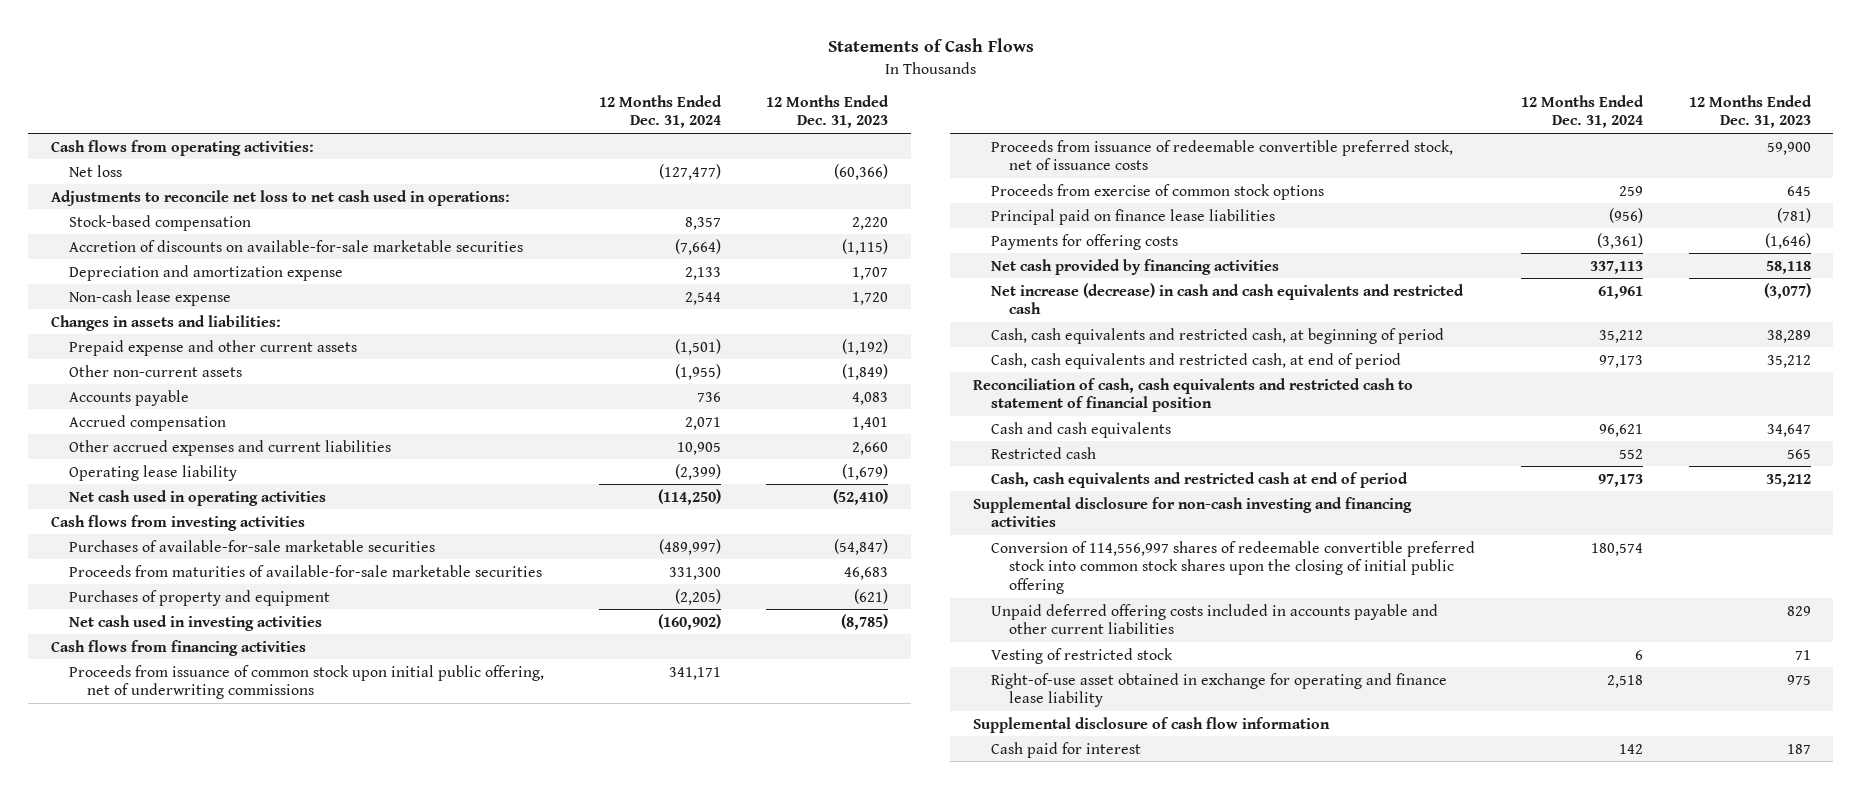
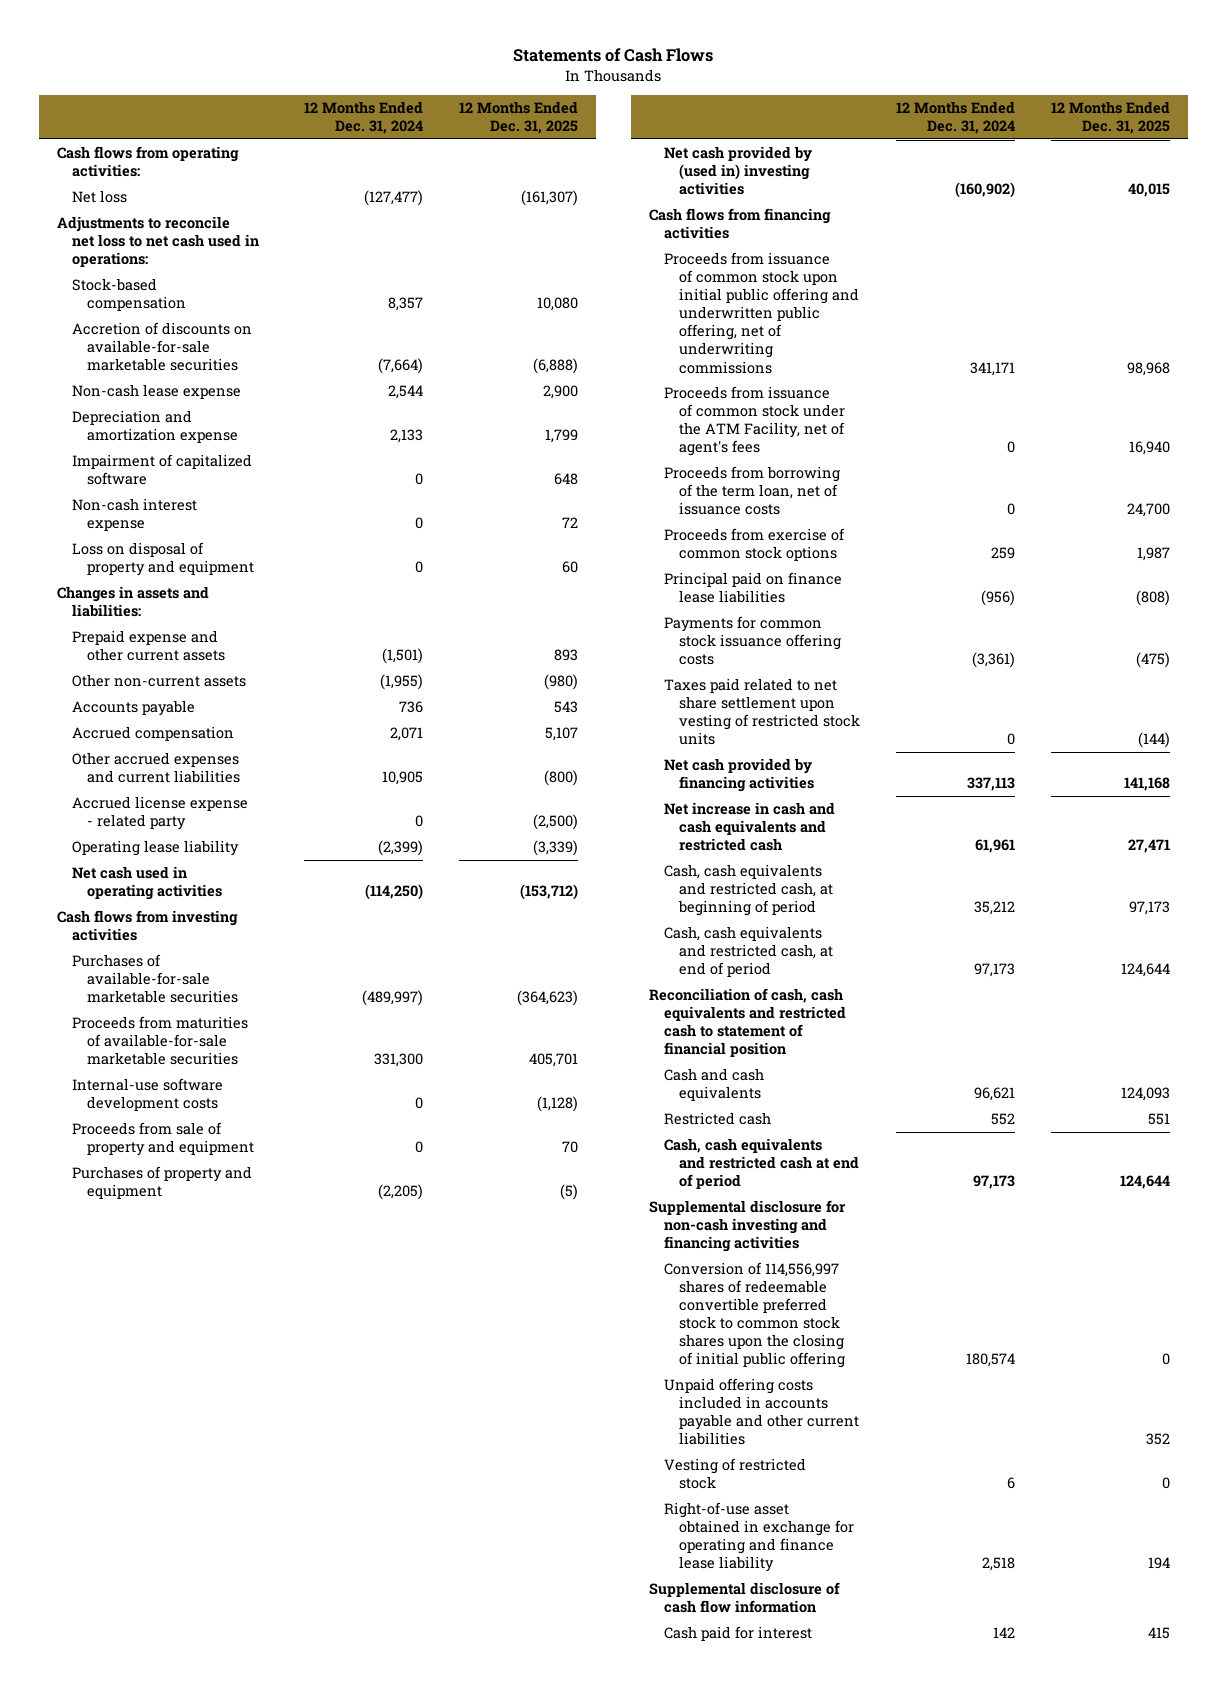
- | 12 Months Ended Dec. 31, 2024 | 12 Months Ended Dec. 31, 2023
+ | 12 Months Ended Dec. 31, 2024 | 12 Months Ended Dec. 31, 2025
moved down: Depreciation and amortization expense | 2,133 | 1,799
+ Impairment of capitalized software | 0 | 648
+ Non-cash interest expense | 0 | 72
+ Loss on disposal of property and equipment | 0 | 60
+ Accrued license expense - related party | 0 | (2,500)
+ Internal-use software development costs | 0 | (1,128)
+ Proceeds from sale of property and equipment | 0 | 70
- Net cash used in investing activities | (160,902) | (8,785)
+ Net cash provided by (used in) investing activities | (160,902) | 40,015
- Proceeds from issuance of common stock upon initial public offering, net of underwriting commissions | 341,171 |
- Proceeds from issuance of redeemable convertible preferred stock, net of issuance costs | | 59,900
+ Proceeds from issuance of common stock upon initial public offering and underwritten public offering, net of underwriting commissions | 341,171 | 98,968
+ Proceeds from issuance of common stock under the ATM Facility, net of agent's fees | 0 | 16,940
+ Proceeds from borrowing of the term loan, net of issuance costs | 0 | 24,700
- Payments for offering costs | (3,361) | (1,646)
+ Payments for common stock issuance offering costs | (3,361) | (475)
+ Taxes paid related to net share settlement upon vesting of restricted stock units | 0 | (144)
- Net increase (decrease) in cash and cash equivalents and restricted cash | 61,961 | (3,077)
+ Net increase in cash and cash equivalents and restricted cash | 61,961 | 27,471
- Conversion of 114,556,997 shares of redeemable convertible preferred stock into common stock shares upon the closing of initial public offering | 180,574 |
- Unpaid deferred offering costs included in accounts payable and other current liabilities | | 829
+ Conversion of 114,556,997 shares of redeemable convertible preferred stock to common stock shares upon the closing of initial public offering | 180,574 | 0
+ Unpaid offering costs included in accounts payable and other current liabilities | | 352

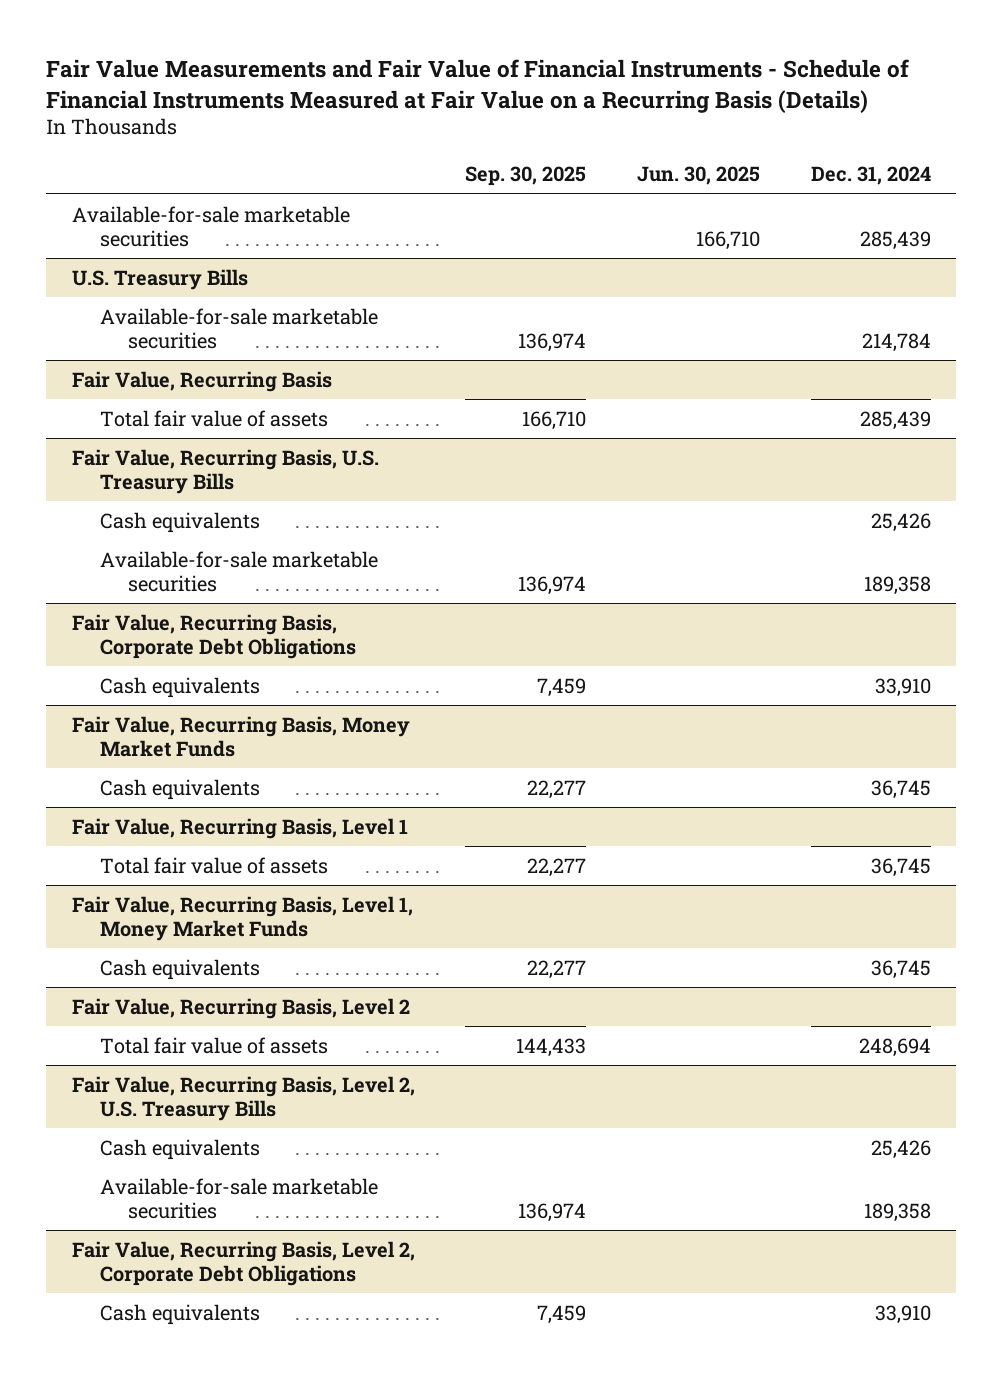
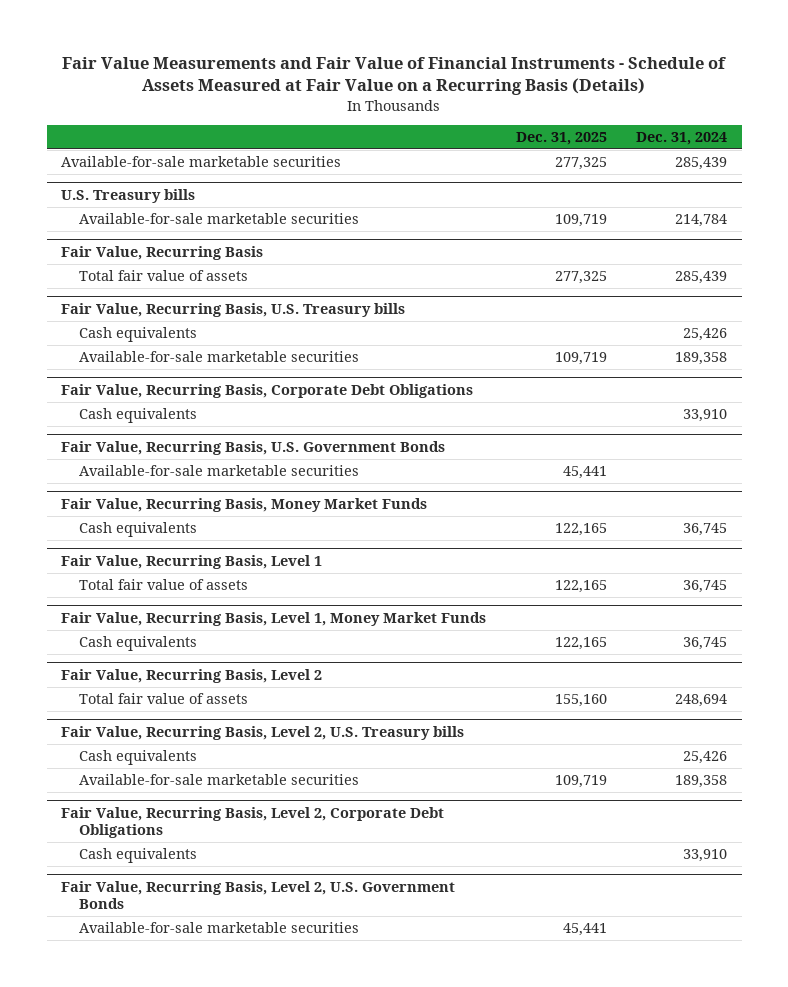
- Fair Value Measurements and Fair Value of Financial Instruments - Schedule of Financial Instruments Measured at Fair Value on a Recurring Basis (Details)
+ Fair Value Measurements and Fair Value of Financial Instruments - Schedule of Assets Measured at Fair Value on a Recurring Basis (Details)
- | Sep. 30, 2025 | Jun. 30, 2025 | Dec. 31, 2024
+ | Dec. 31, 2025 | Dec. 31, 2024
- U.S. Treasury Bills
+ U.S. Treasury bills
- Fair Value, Recurring Basis, U.S. Treasury Bills
+ Fair Value, Recurring Basis, U.S. Treasury bills
+ Fair Value, Recurring Basis, U.S. Government Bonds
+ Available-for-sale marketable securities | 45,441 |
- Fair Value, Recurring Basis, Level 2, U.S. Treasury Bills
+ Fair Value, Recurring Basis, Level 2, U.S. Treasury bills
+ Fair Value, Recurring Basis, Level 2, U.S. Government Bonds
+ Available-for-sale marketable securities | 45,441 |

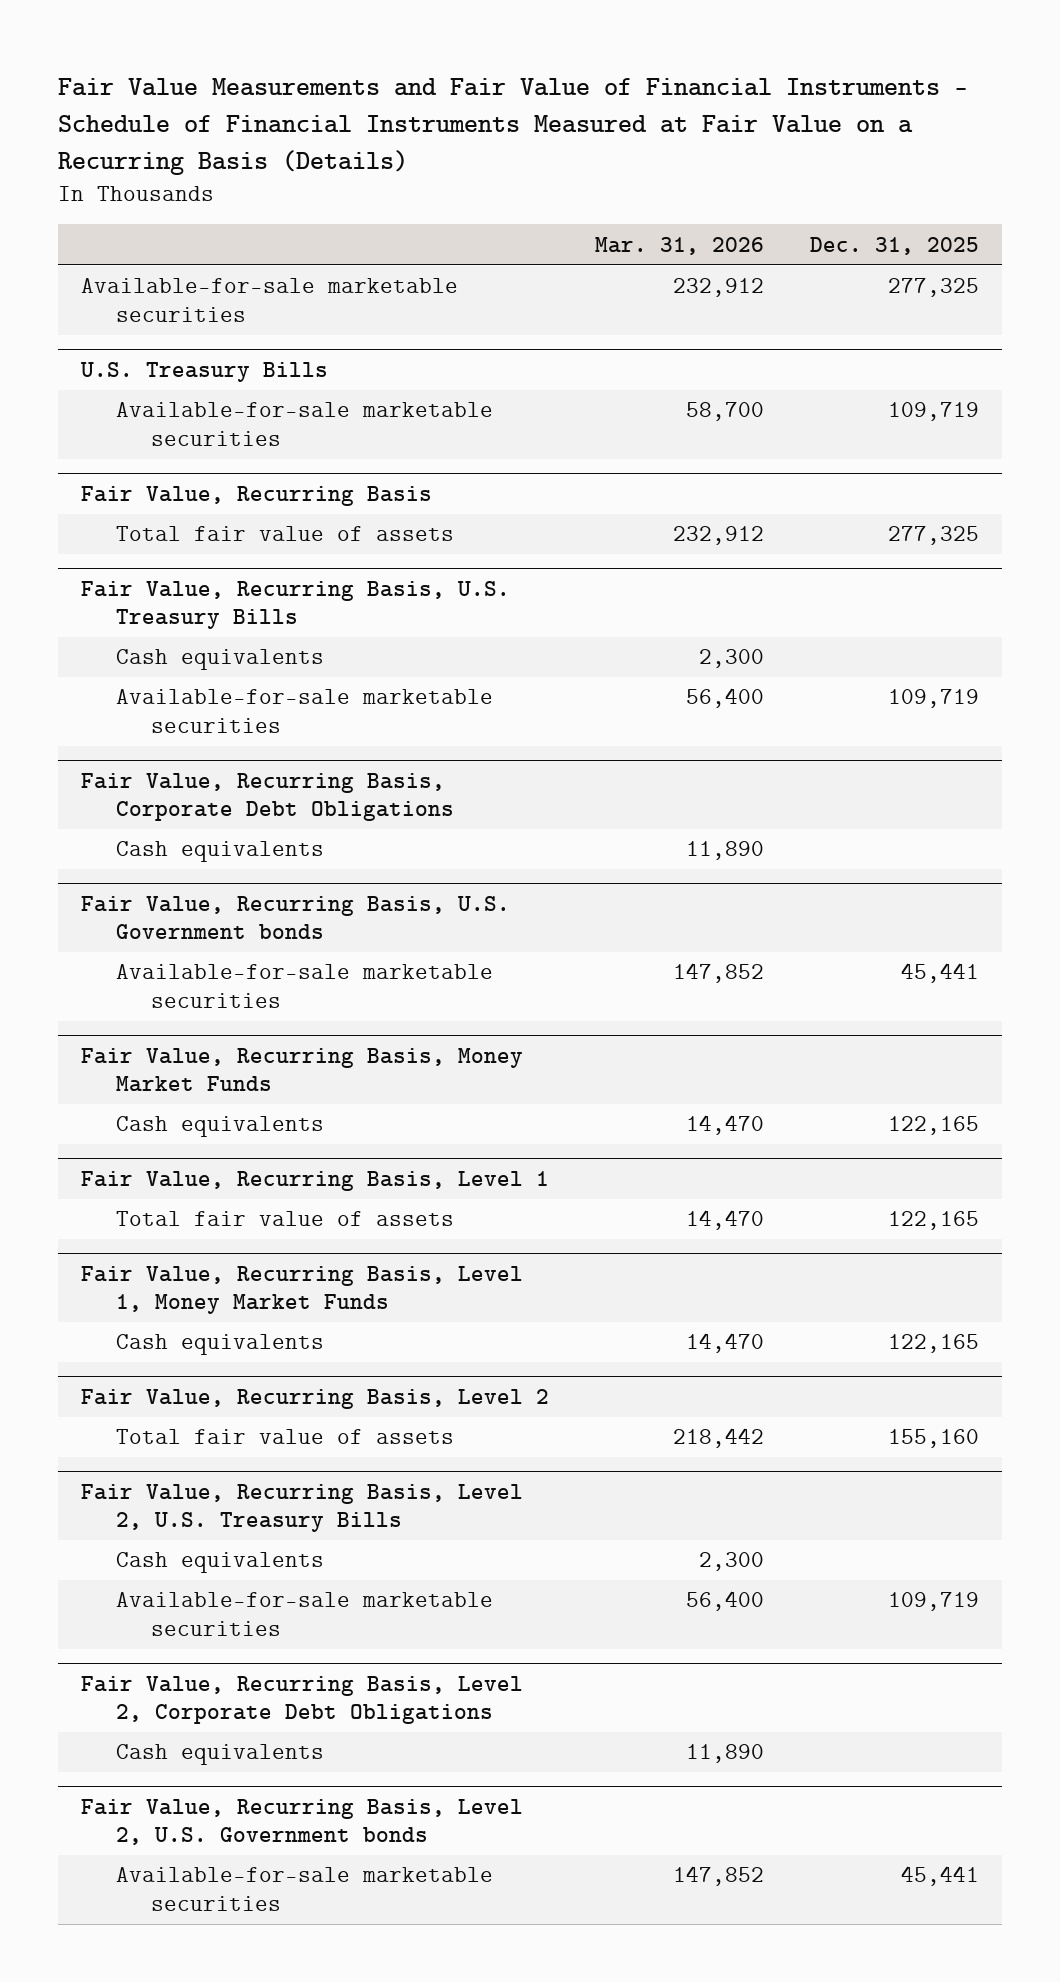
- Fair Value Measurements and Fair Value of Financial Instruments - Schedule of Assets Measured at Fair Value on a Recurring Basis (Details)
+ Fair Value Measurements and Fair Value of Financial Instruments - Schedule of Financial Instruments Measured at Fair Value on a Recurring Basis (Details)
- | Dec. 31, 2025 | Dec. 31, 2024
+ | Mar. 31, 2026 | Dec. 31, 2025
- U.S. Treasury bills
+ U.S. Treasury Bills
- Fair Value, Recurring Basis, U.S. Treasury bills
+ Fair Value, Recurring Basis, U.S. Treasury Bills
- Fair Value, Recurring Basis, U.S. Government Bonds
+ Fair Value, Recurring Basis, U.S. Government bonds
- Fair Value, Recurring Basis, Level 2, U.S. Treasury bills
+ Fair Value, Recurring Basis, Level 2, U.S. Treasury Bills
- Fair Value, Recurring Basis, Level 2, U.S. Government Bonds
+ Fair Value, Recurring Basis, Level 2, U.S. Government bonds

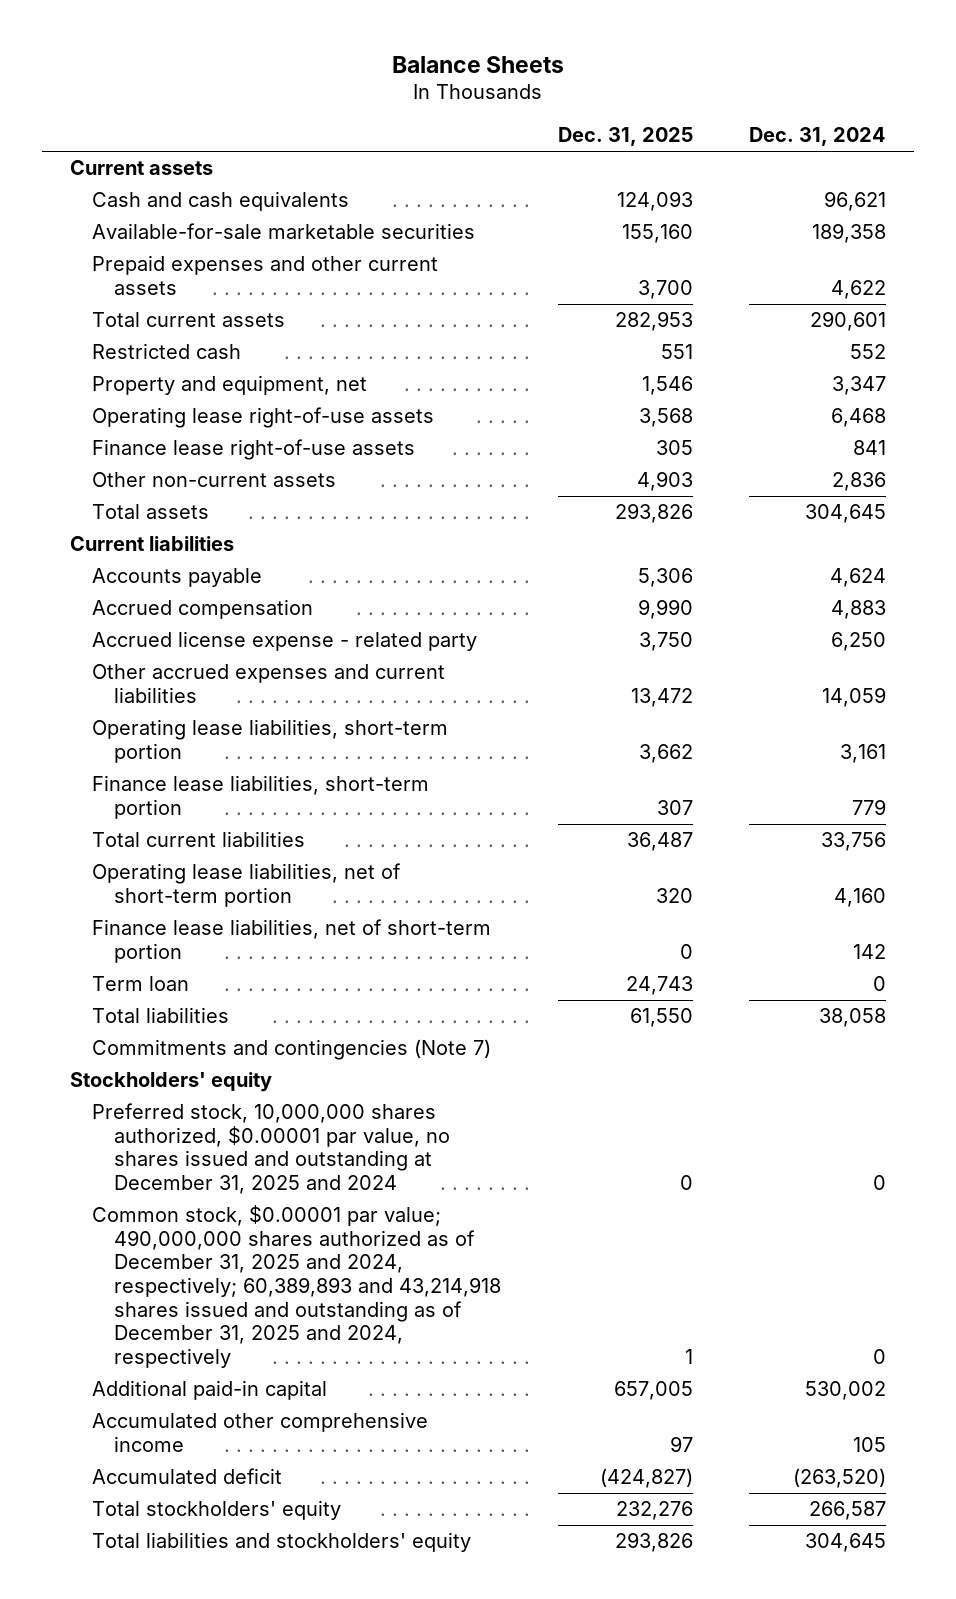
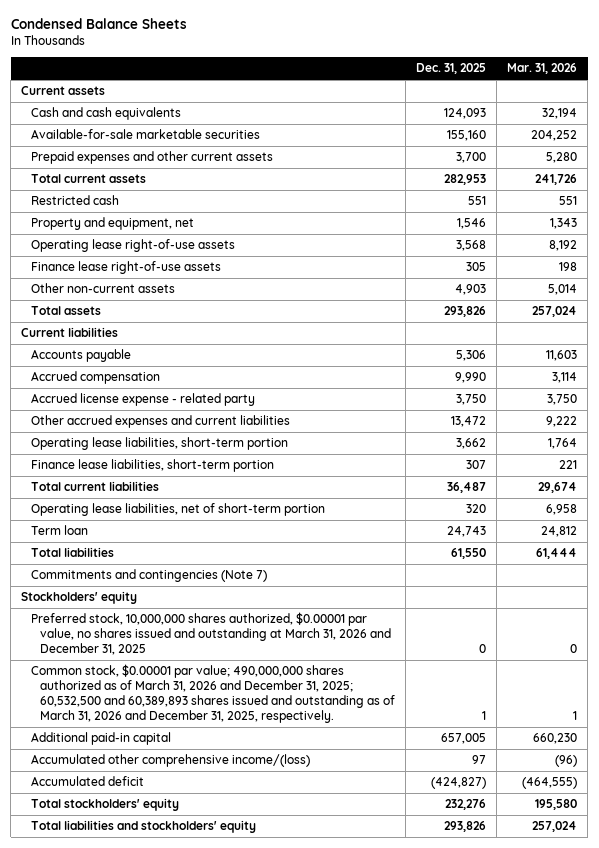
- Balance Sheets
+ Condensed Balance Sheets
- | Dec. 31, 2025 | Dec. 31, 2024
+ | Dec. 31, 2025 | Mar. 31, 2026
- Finance lease liabilities, net of short-term portion | 0 | 142
- Preferred stock, 10,000,000 shares authorized, $0.00001 par value, no shares issued and outstanding at December 31, 2025 and 2024 | 0 | 0
- Common stock, $0.00001 par value; 490,000,000 shares authorized as of December 31, 2025 and 2024, respectively; 60,389,893 and 43,214,918 shares issued and outstanding as of December 31, 2025 and 2024, respectively | 1 | 0
+ Preferred stock, 10,000,000 shares authorized, $0.00001 par value, no shares issued and outstanding at March 31, 2026 and December 31, 2025 | 0 | 0
+ Common stock, $0.00001 par value; 490,000,000 shares authorized as of March 31, 2026 and December 31, 2025; 60,532,500 and 60,389,893 shares issued and outstanding as of March 31, 2026 and December 31, 2025, respectively. | 1 | 1
- Accumulated other comprehensive income | 97 | 105
+ Accumulated other comprehensive income/(loss) | 97 | (96)

